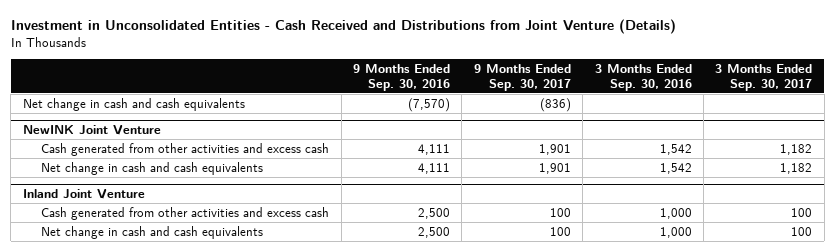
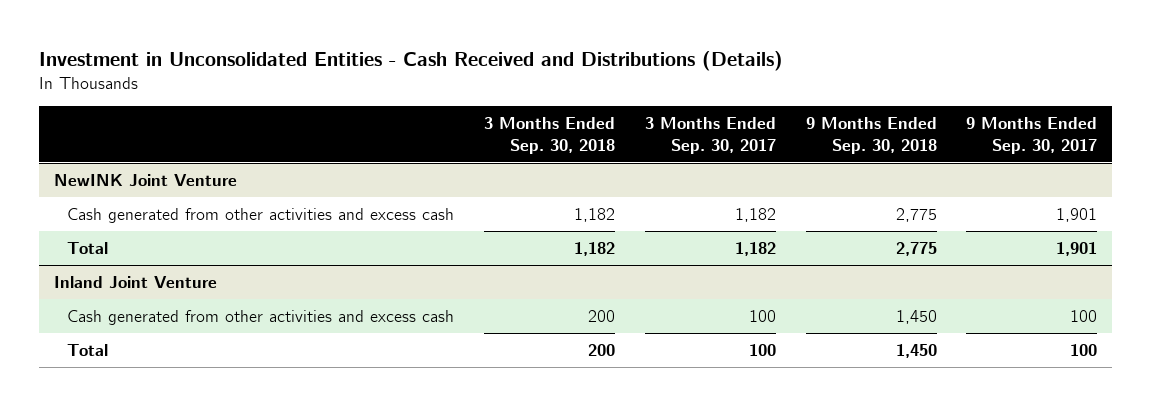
- Investment in Unconsolidated Entities - Cash Received and Distributions from Joint Venture (Details)
+ Investment in Unconsolidated Entities - Cash Received and Distributions (Details)
- | 9 Months Ended Sep. 30, 2016 | 9 Months Ended Sep. 30, 2017 | 3 Months Ended Sep. 30, 2016 | 3 Months Ended Sep. 30, 2017
+ | 3 Months Ended Sep. 30, 2018 | 3 Months Ended Sep. 30, 2017 | 9 Months Ended Sep. 30, 2018 | 9 Months Ended Sep. 30, 2017
- Net change in cash and cash equivalents | (7,570) | (836) | |
@ NewINK Joint Venture
- Net change in cash and cash equivalents | 4,111 | 1,901 | 1,542 | 1,182
+ Total | 1,182 | 1,182 | 2,775 | 1,901
@ Inland Joint Venture
- Net change in cash and cash equivalents | 2,500 | 100 | 1,000 | 100
+ Total | 200 | 100 | 1,450 | 100

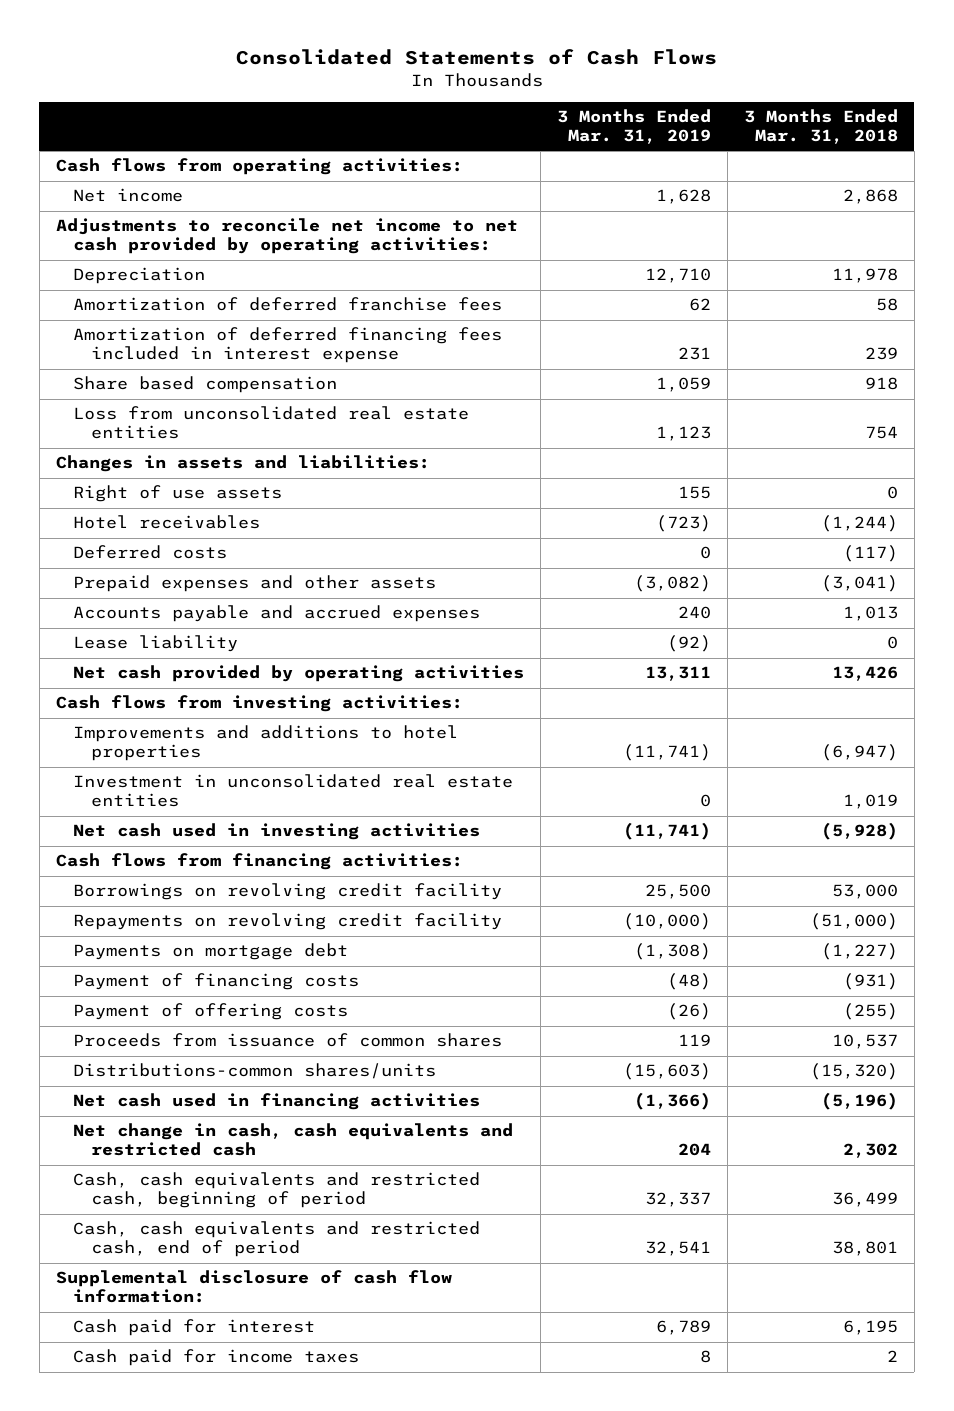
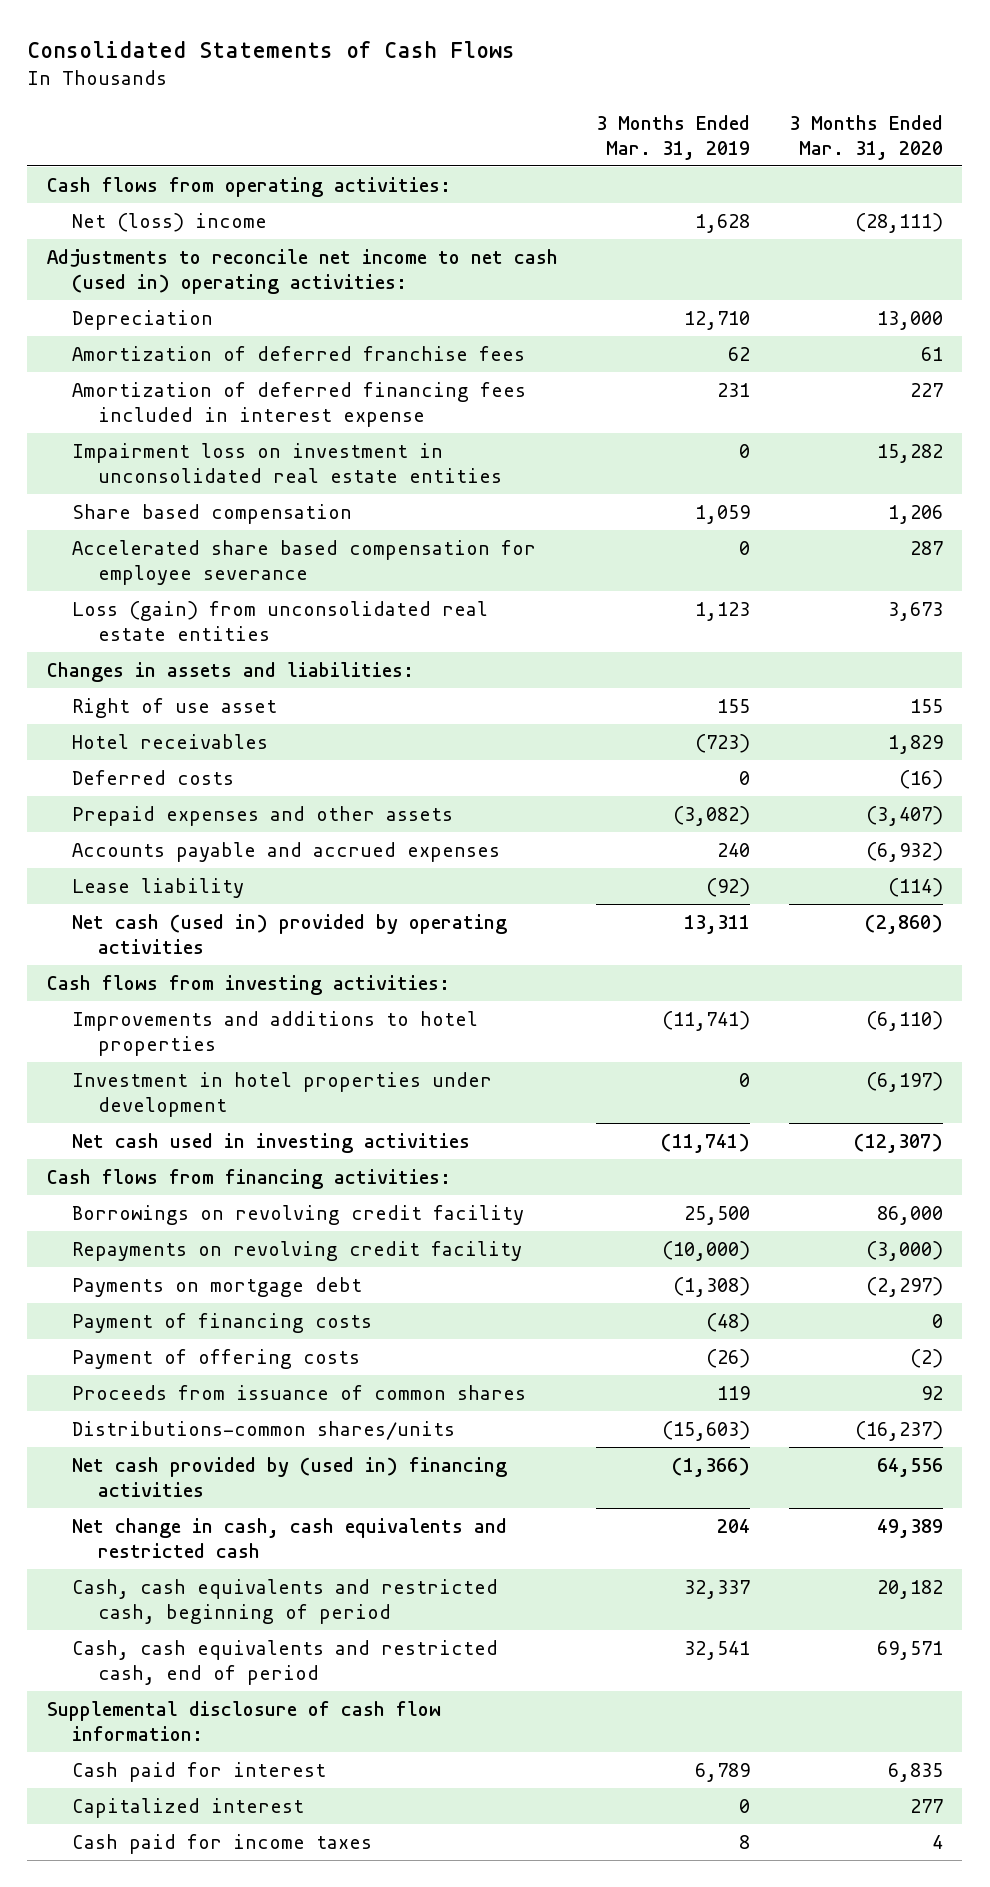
- | 3 Months Ended Mar. 31, 2019 | 3 Months Ended Mar. 31, 2018
+ | 3 Months Ended Mar. 31, 2019 | 3 Months Ended Mar. 31, 2020
- Net income | 1,628 | 2,868
- Adjustments to reconcile net income to net cash provided by operating activities:
+ Net (loss) income | 1,628 | (28,111)
+ Adjustments to reconcile net income to net cash (used in) operating activities:
+ Impairment loss on investment in unconsolidated real estate entities | 0 | 15,282
- Loss from unconsolidated real estate entities | 1,123 | 754
+ Accelerated share based compensation for employee severance | 0 | 287
+ Loss (gain) from unconsolidated real estate entities | 1,123 | 3,673
- Right of use assets | 155 | 0
+ Right of use asset | 155 | 155
- Net cash provided by operating activities | 13,311 | 13,426
+ Net cash (used in) provided by operating activities | 13,311 | (2,860)
- Investment in unconsolidated real estate entities | 0 | 1,019
+ Investment in hotel properties under development | 0 | (6,197)
- Net cash used in financing activities | (1,366) | (5,196)
+ Net cash provided by (used in) financing activities | (1,366) | 64,556
+ Capitalized interest | 0 | 277

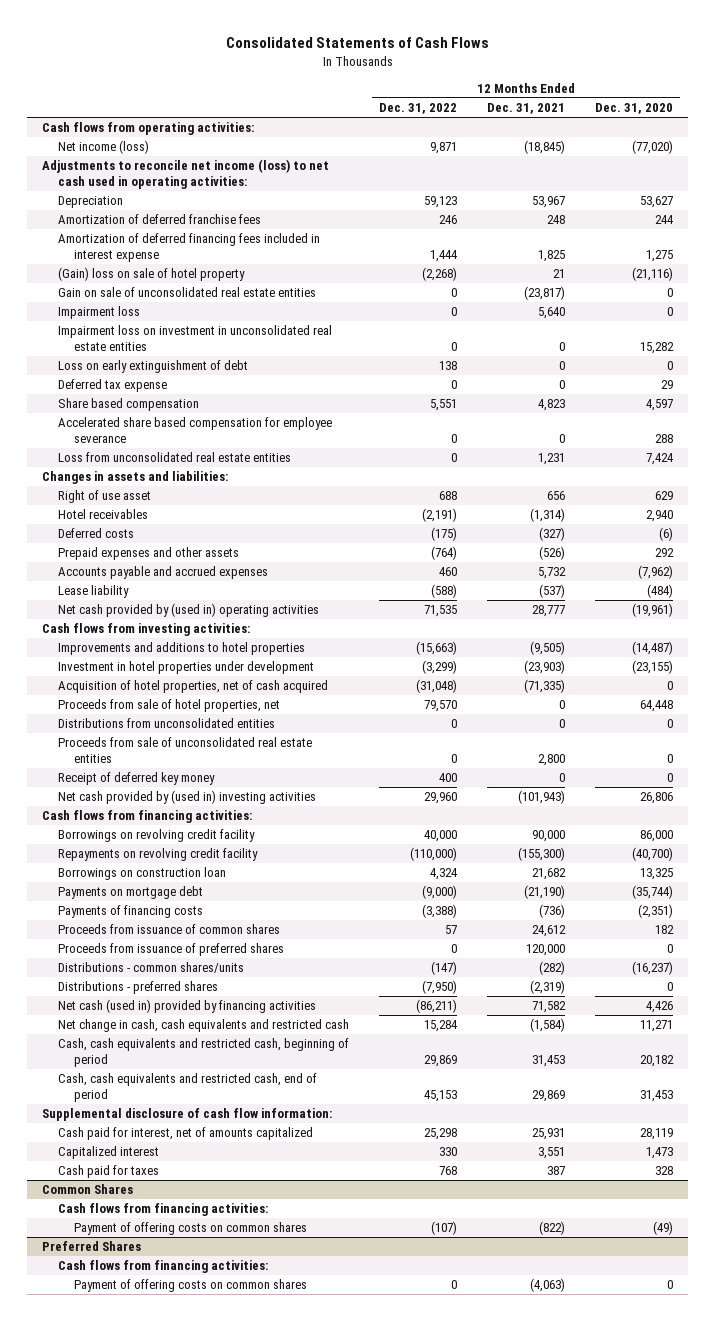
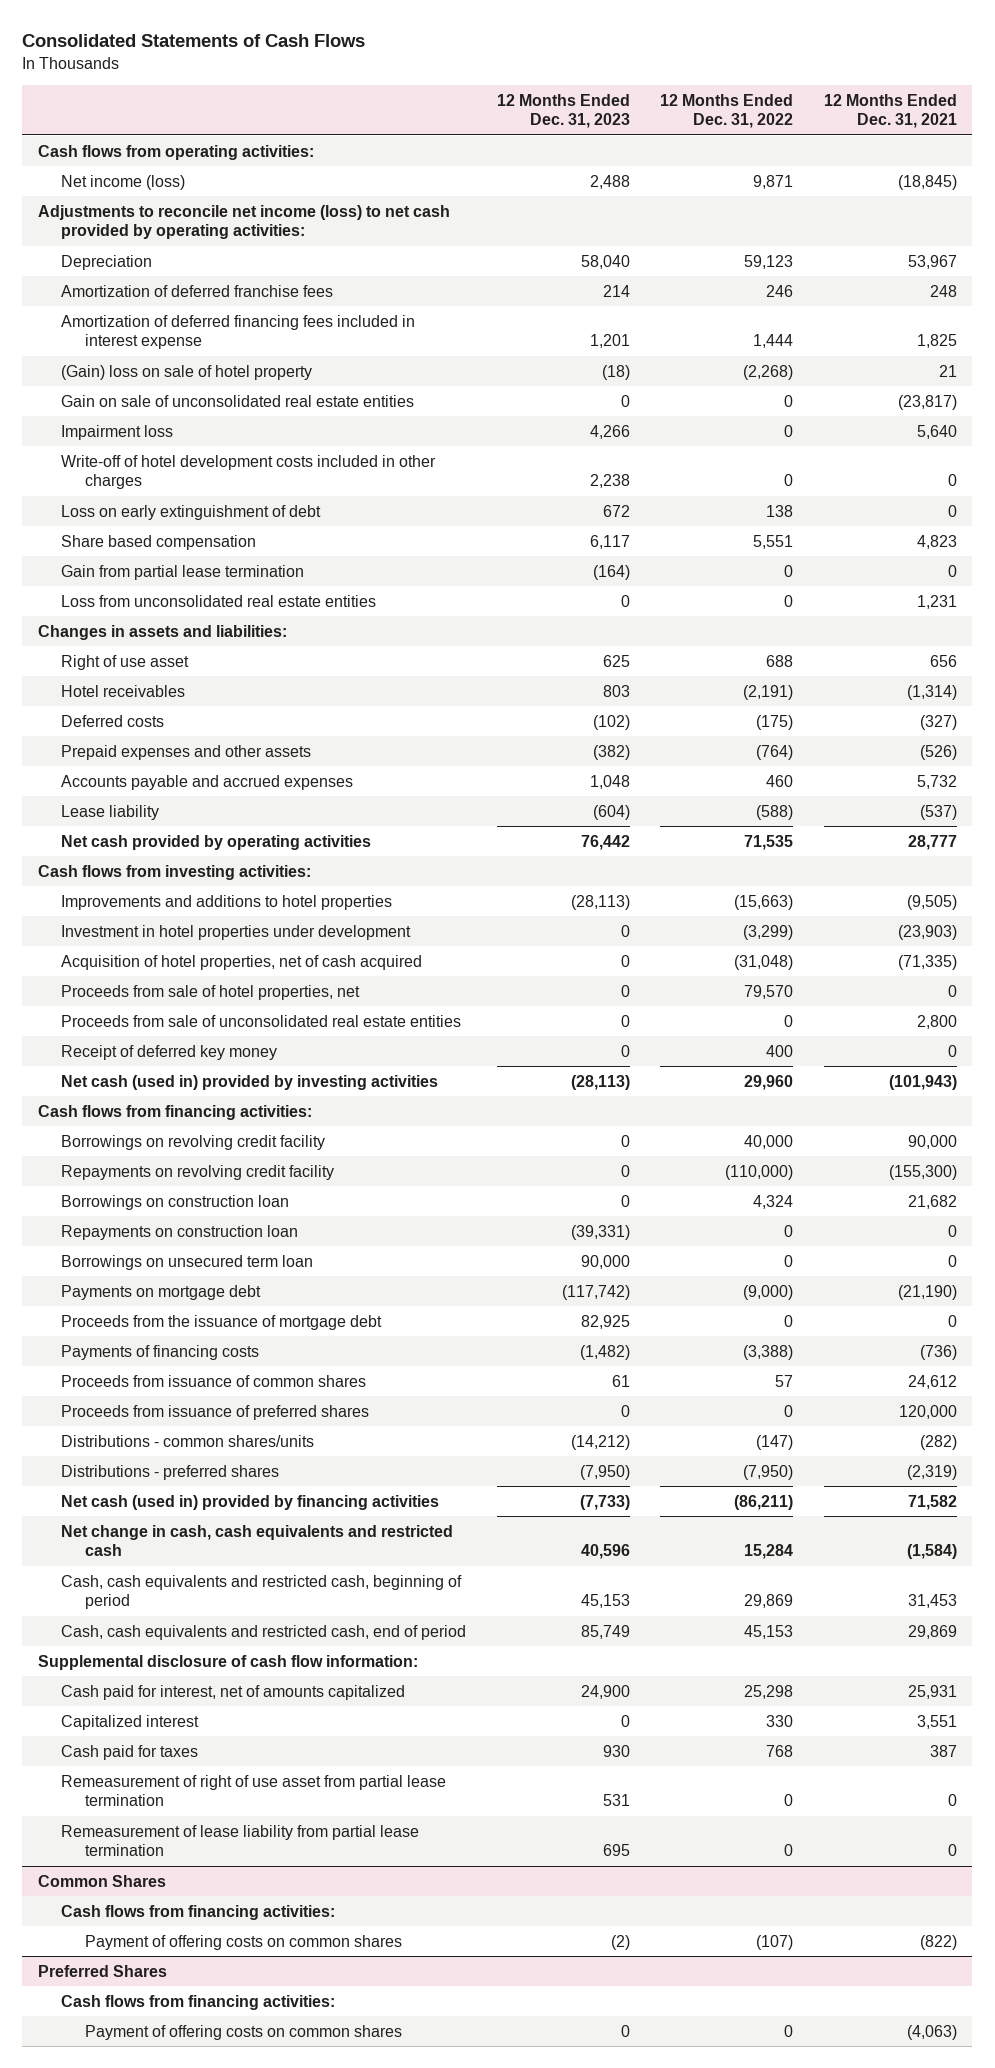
- | 12 Months Ended Dec. 31, 2022 | 12 Months Ended Dec. 31, 2021 | 12 Months Ended Dec. 31, 2020
+ | 12 Months Ended Dec. 31, 2023 | 12 Months Ended Dec. 31, 2022 | 12 Months Ended Dec. 31, 2021
- Adjustments to reconcile net income (loss) to net cash used in operating activities:
+ Adjustments to reconcile net income (loss) to net cash provided by operating activities:
- Impairment loss on investment in unconsolidated real estate entities | 0 | 0 | 15,282
+ Write-off of hotel development costs included in other charges | 2,238 | 0 | 0
- Deferred tax expense | 0 | 0 | 29
- Accelerated share based compensation for employee severance | 0 | 0 | 288
+ Gain from partial lease termination | (164) | 0 | 0
- Net cash provided by (used in) operating activities | 71,535 | 28,777 | (19,961)
+ Net cash provided by operating activities | 76,442 | 71,535 | 28,777
- Distributions from unconsolidated entities | 0 | 0 | 0
- Net cash provided by (used in) investing activities | 29,960 | (101,943) | 26,806
+ Net cash (used in) provided by investing activities | (28,113) | 29,960 | (101,943)
+ Repayments on construction loan | (39,331) | 0 | 0
+ Borrowings on unsecured term loan | 90,000 | 0 | 0
+ Proceeds from the issuance of mortgage debt | 82,925 | 0 | 0
+ Remeasurement of right of use asset from partial lease termination | 531 | 0 | 0
+ Remeasurement of lease liability from partial lease termination | 695 | 0 | 0

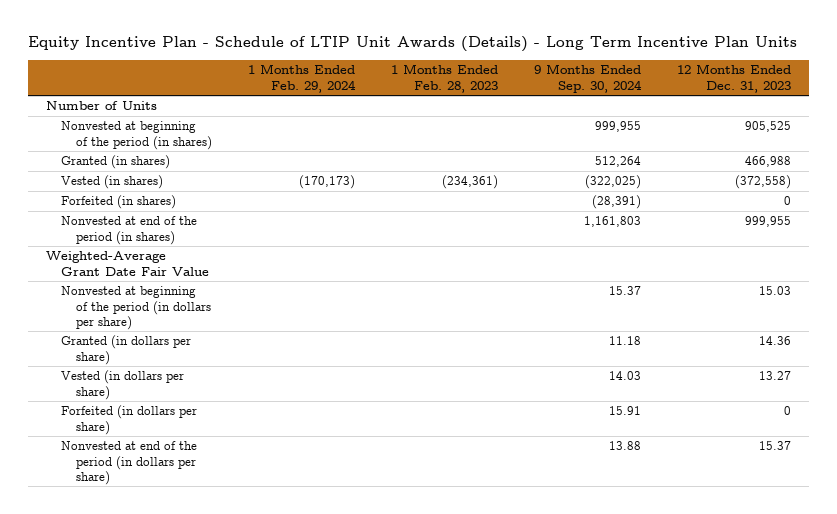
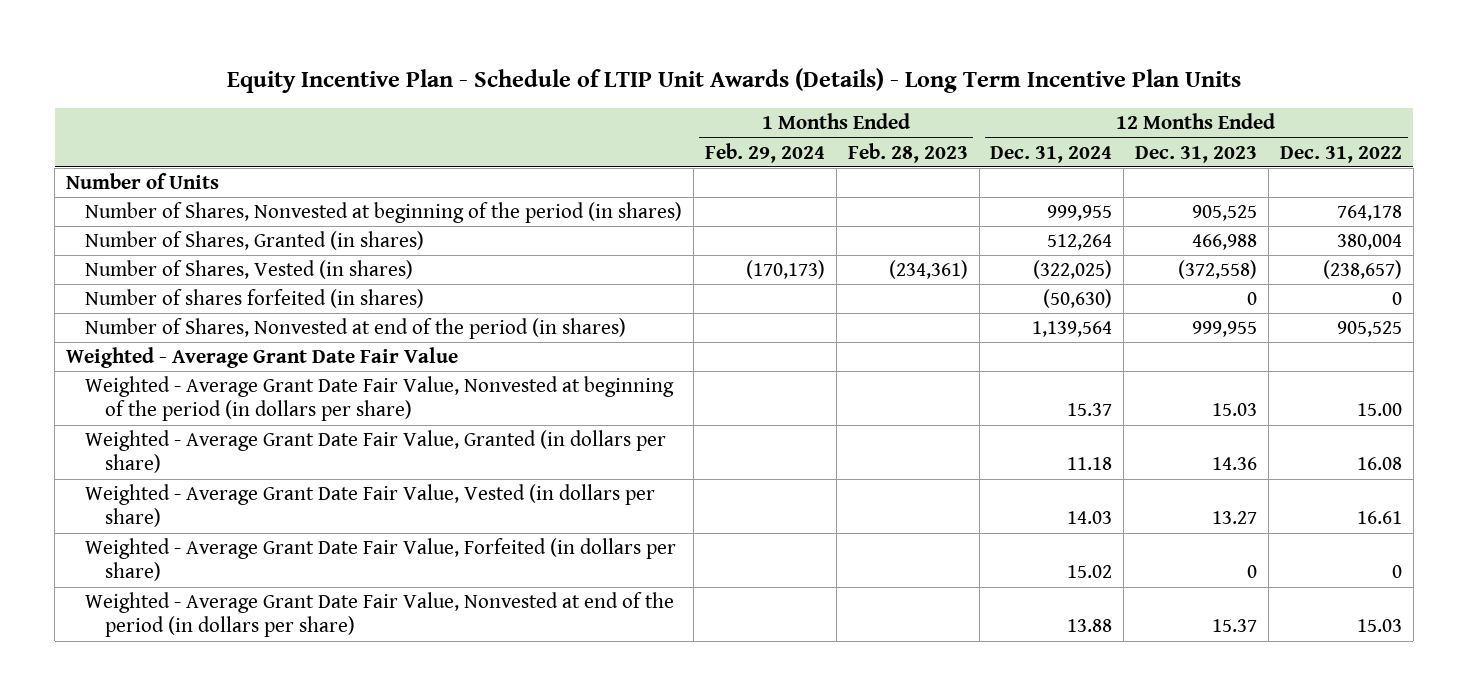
- | 1 Months Ended Feb. 29, 2024 | 1 Months Ended Feb. 28, 2023 | 9 Months Ended Sep. 30, 2024 | 12 Months Ended Dec. 31, 2023
+ | 1 Months Ended Feb. 29, 2024 | 1 Months Ended Feb. 28, 2023 | 12 Months Ended Dec. 31, 2024 | 12 Months Ended Dec. 31, 2023 | 12 Months Ended Dec. 31, 2022
- Nonvested at beginning of the period (in shares) | | | 999,955 | 905,525
- Granted (in shares) | | | 512,264 | 466,988
- Vested (in shares) | (170,173) | (234,361) | (322,025) | (372,558)
- Forfeited (in shares) | | | (28,391) | 0
- Nonvested at end of the period (in shares) | | | 1,161,803 | 999,955
- Weighted-Average Grant Date Fair Value
- Nonvested at beginning of the period (in dollars per share) | | | 15.37 | 15.03
- Granted (in dollars per share) | | | 11.18 | 14.36
- Vested (in dollars per share) | | | 14.03 | 13.27
- Forfeited (in dollars per share) | | | 15.91 | 0
- Nonvested at end of the period (in dollars per share) | | | 13.88 | 15.37
+ Number of Shares, Nonvested at beginning of the period (in shares) | | | 999,955 | 905,525 | 764,178
+ Number of Shares, Granted (in shares) | | | 512,264 | 466,988 | 380,004
+ Number of Shares, Vested (in shares) | (170,173) | (234,361) | (322,025) | (372,558) | (238,657)
+ Number of shares forfeited (in shares) | | | (50,630) | 0 | 0
+ Number of Shares, Nonvested at end of the period (in shares) | | | 1,139,564 | 999,955 | 905,525
+ Weighted - Average Grant Date Fair Value
+ Weighted - Average Grant Date Fair Value, Nonvested at beginning of the period (in dollars per share) | | | 15.37 | 15.03 | 15.00
+ Weighted - Average Grant Date Fair Value, Granted (in dollars per share) | | | 11.18 | 14.36 | 16.08
+ Weighted - Average Grant Date Fair Value, Vested (in dollars per share) | | | 14.03 | 13.27 | 16.61
+ Weighted - Average Grant Date Fair Value, Forfeited (in dollars per share) | | | 15.02 | 0 | 0
+ Weighted - Average Grant Date Fair Value, Nonvested at end of the period (in dollars per share) | | | 13.88 | 15.37 | 15.03

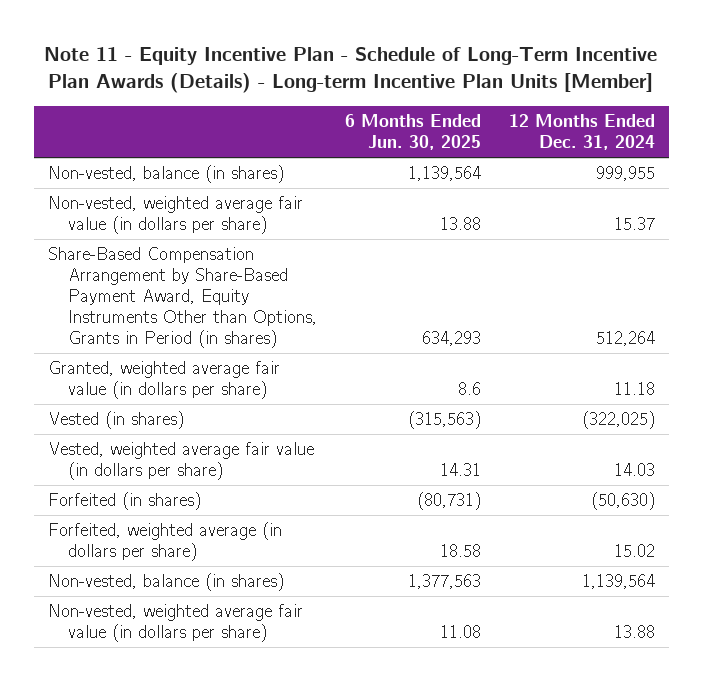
- Equity Incentive Plan - Schedule of LTIP Unit Awards (Details) - Long Term Incentive Plan Units
+ Note 11 - Equity Incentive Plan - Schedule of Long-Term Incentive Plan Awards (Details) - Long-term Incentive Plan Units [Member]
- | 1 Months Ended Feb. 29, 2024 | 1 Months Ended Feb. 28, 2023 | 12 Months Ended Dec. 31, 2024 | 12 Months Ended Dec. 31, 2023 | 12 Months Ended Dec. 31, 2022
+ | 6 Months Ended Jun. 30, 2025 | 12 Months Ended Dec. 31, 2024
- Number of Units
- Number of Shares, Nonvested at beginning of the period (in shares) | | | 999,955 | 905,525 | 764,178
- Number of Shares, Granted (in shares) | | | 512,264 | 466,988 | 380,004
- Number of Shares, Vested (in shares) | (170,173) | (234,361) | (322,025) | (372,558) | (238,657)
- Number of shares forfeited (in shares) | | | (50,630) | 0 | 0
- Number of Shares, Nonvested at end of the period (in shares) | | | 1,139,564 | 999,955 | 905,525
- Weighted - Average Grant Date Fair Value
- Weighted - Average Grant Date Fair Value, Nonvested at beginning of the period (in dollars per share) | | | 15.37 | 15.03 | 15.00
- Weighted - Average Grant Date Fair Value, Granted (in dollars per share) | | | 11.18 | 14.36 | 16.08
- Weighted - Average Grant Date Fair Value, Vested (in dollars per share) | | | 14.03 | 13.27 | 16.61
- Weighted - Average Grant Date Fair Value, Forfeited (in dollars per share) | | | 15.02 | 0 | 0
- Weighted - Average Grant Date Fair Value, Nonvested at end of the period (in dollars per share) | | | 13.88 | 15.37 | 15.03
+ Non-vested, balance (in shares) | 1,139,564 | 999,955
+ Non-vested, weighted average fair value (in dollars per share) | 13.88 | 15.37
+ Share-Based Compensation Arrangement by Share-Based Payment Award, Equity Instruments Other than Options, Grants in Period (in shares) | 634,293 | 512,264
+ Granted, weighted average fair value (in dollars per share) | 8.6 | 11.18
+ Vested (in shares) | (315,563) | (322,025)
+ Vested, weighted average fair value (in dollars per share) | 14.31 | 14.03
+ Forfeited (in shares) | (80,731) | (50,630)
+ Forfeited, weighted average (in dollars per share) | 18.58 | 15.02
+ Non-vested, balance (in shares) | 1,377,563 | 1,139,564
+ Non-vested, weighted average fair value (in dollars per share) | 11.08 | 13.88

